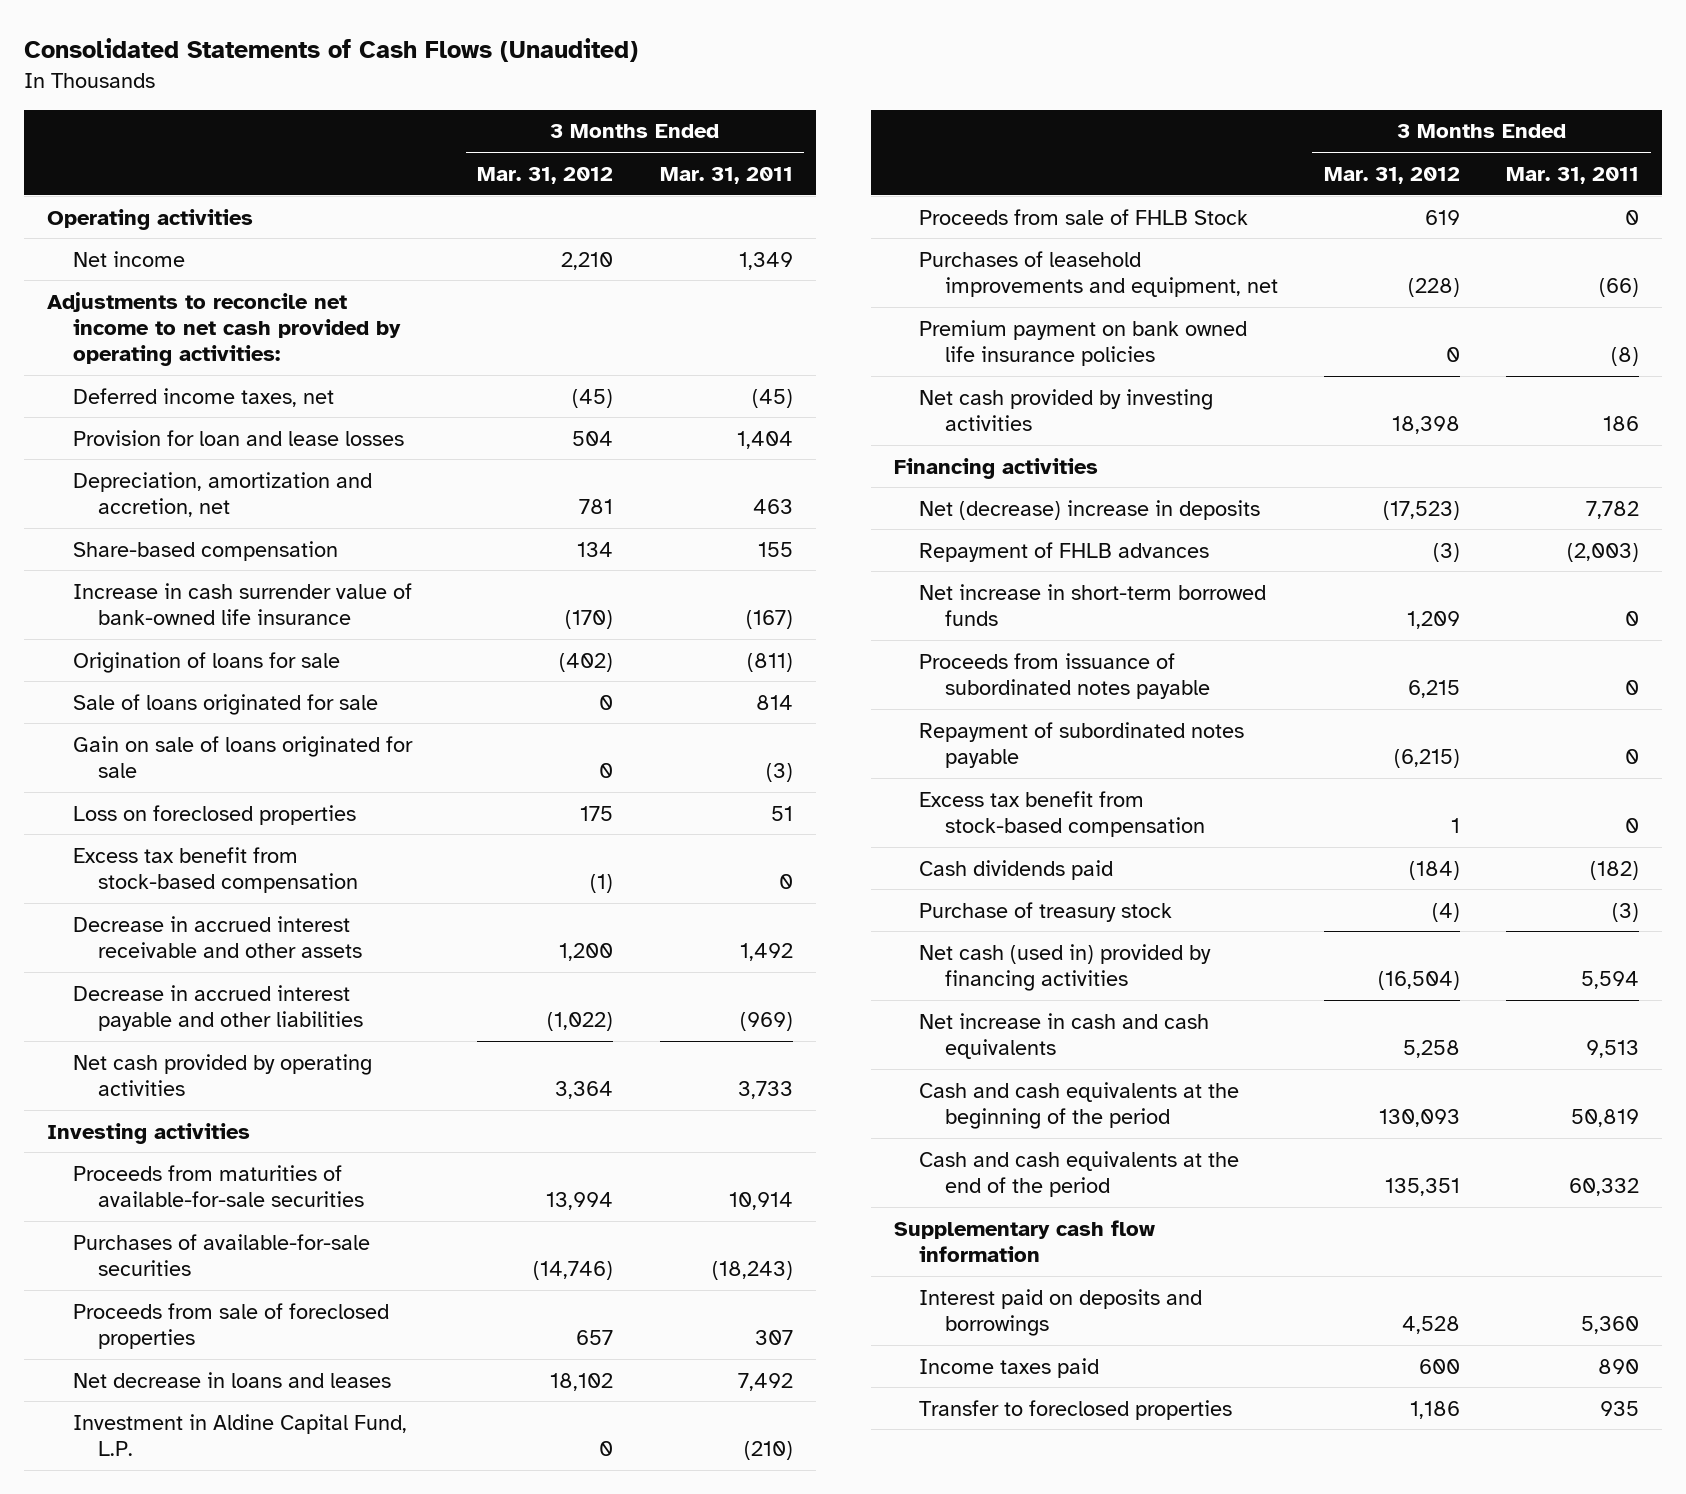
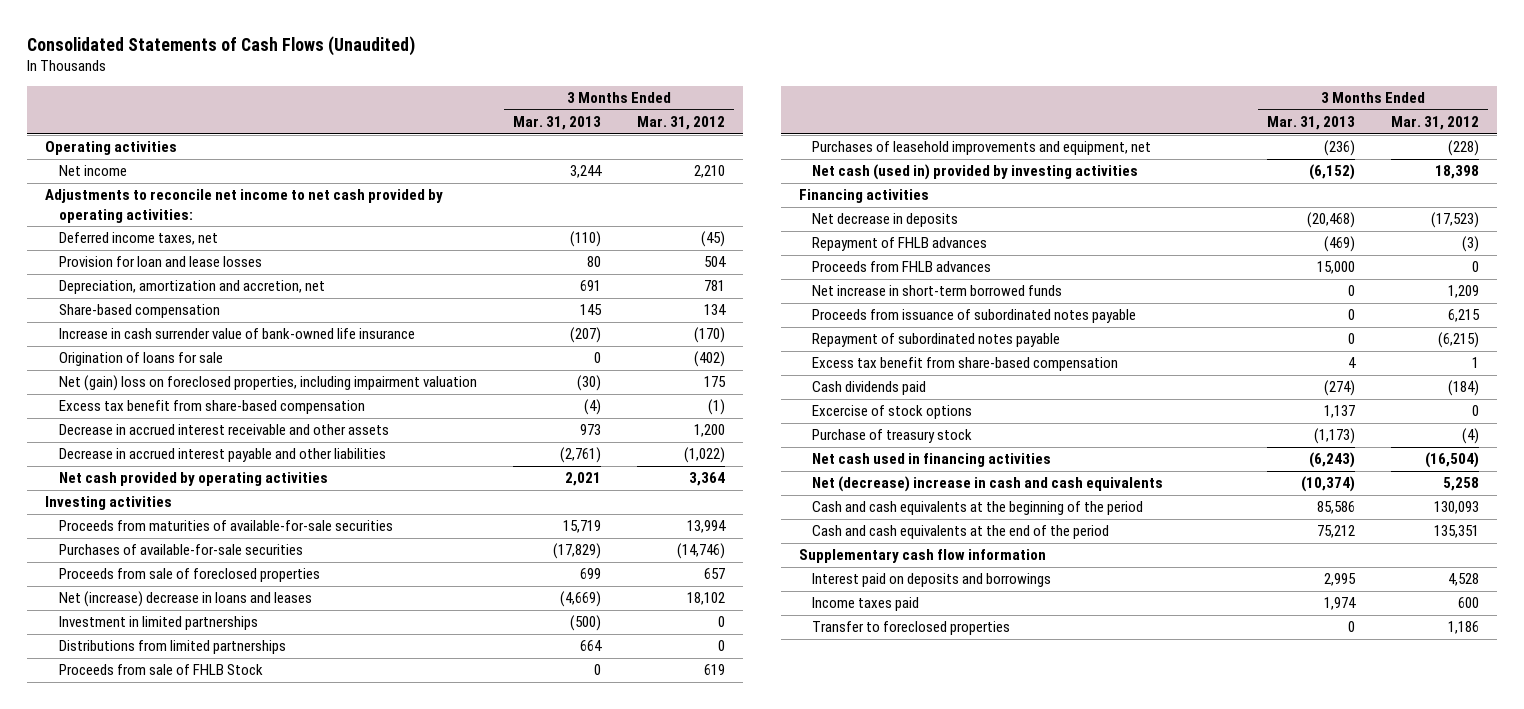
- | 3 Months Ended Mar. 31, 2012 | 3 Months Ended Mar. 31, 2011
+ | 3 Months Ended Mar. 31, 2013 | 3 Months Ended Mar. 31, 2012
- Sale of loans originated for sale | 0 | 814
- Gain on sale of loans originated for sale | 0 | (3)
- Loss on foreclosed properties | 175 | 51
- Excess tax benefit from stock-based compensation | (1) | 0
+ Net (gain) loss on foreclosed properties, including impairment valuation | (30) | 175
+ Excess tax benefit from share-based compensation | (4) | (1)
- Net decrease in loans and leases | 18,102 | 7,492
- Investment in Aldine Capital Fund, L.P. | 0 | (210)
+ Net (increase) decrease in loans and leases | (4,669) | 18,102
+ Investment in limited partnerships | (500) | 0
+ Distributions from limited partnerships | 664 | 0
- Premium payment on bank owned life insurance policies | 0 | (8)
- Net cash provided by investing activities | 18,398 | 186
+ Net cash (used in) provided by investing activities | (6,152) | 18,398
- Net (decrease) increase in deposits | (17,523) | 7,782
+ Net decrease in deposits | (20,468) | (17,523)
+ Proceeds from FHLB advances | 15,000 | 0
- Excess tax benefit from stock-based compensation | 1 | 0
+ Excess tax benefit from share-based compensation | 4 | 1
+ Excercise of stock options | 1,137 | 0
- Net cash (used in) provided by financing activities | (16,504) | 5,594
- Net increase in cash and cash equivalents | 5,258 | 9,513
+ Net cash used in financing activities | (6,243) | (16,504)
+ Net (decrease) increase in cash and cash equivalents | (10,374) | 5,258

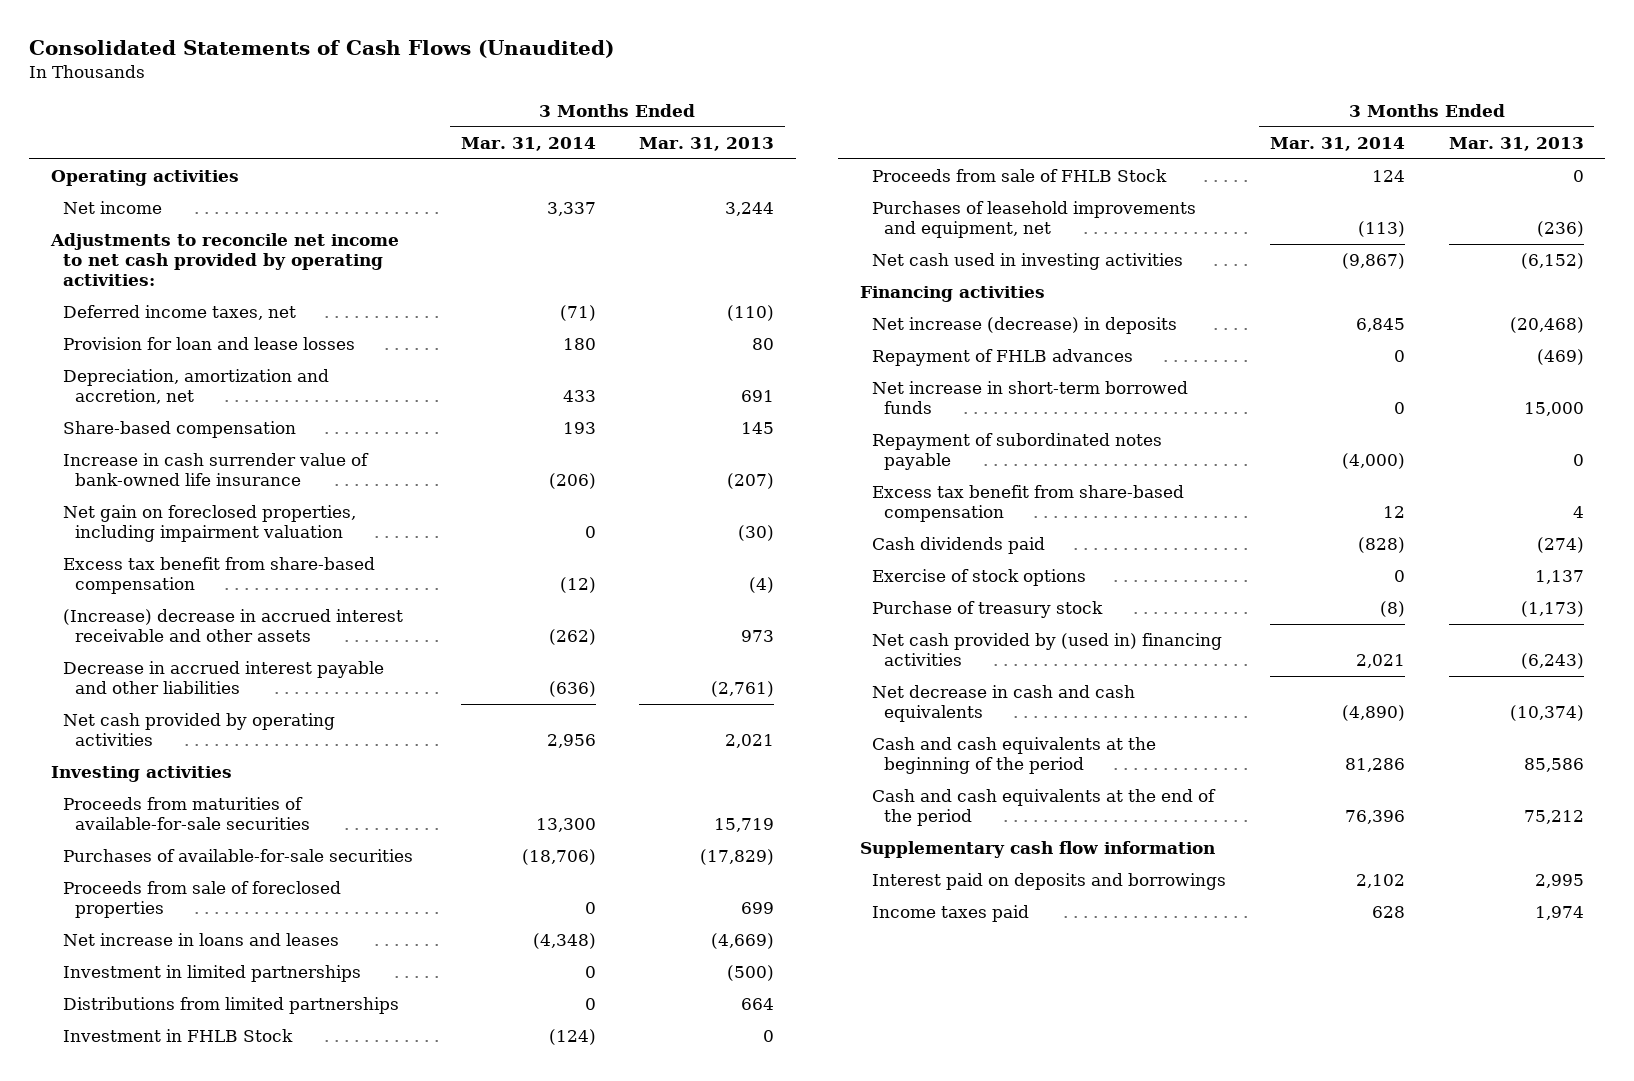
- | 3 Months Ended Mar. 31, 2013 | 3 Months Ended Mar. 31, 2012
+ | 3 Months Ended Mar. 31, 2014 | 3 Months Ended Mar. 31, 2013
- Origination of loans for sale | 0 | (402)
- Net (gain) loss on foreclosed properties, including impairment valuation | (30) | 175
+ Net gain on foreclosed properties, including impairment valuation | 0 | (30)
- Decrease in accrued interest receivable and other assets | 973 | 1,200
+ (Increase) decrease in accrued interest receivable and other assets | (262) | 973
- Net (increase) decrease in loans and leases | (4,669) | 18,102
+ Net increase in loans and leases | (4,348) | (4,669)
+ Investment in FHLB Stock | (124) | 0
- Net cash (used in) provided by investing activities | (6,152) | 18,398
+ Net cash used in investing activities | (9,867) | (6,152)
- Net decrease in deposits | (20,468) | (17,523)
+ Net increase (decrease) in deposits | 6,845 | (20,468)
- Proceeds from FHLB advances | 15,000 | 0
- Net increase in short-term borrowed funds | 0 | 1,209
- Proceeds from issuance of subordinated notes payable | 0 | 6,215
+ Net increase in short-term borrowed funds | 0 | 15,000
- Excercise of stock options | 1,137 | 0
+ Exercise of stock options | 0 | 1,137
- Net cash used in financing activities | (6,243) | (16,504)
- Net (decrease) increase in cash and cash equivalents | (10,374) | 5,258
+ Net cash provided by (used in) financing activities | 2,021 | (6,243)
+ Net decrease in cash and cash equivalents | (4,890) | (10,374)
- Transfer to foreclosed properties | 0 | 1,186

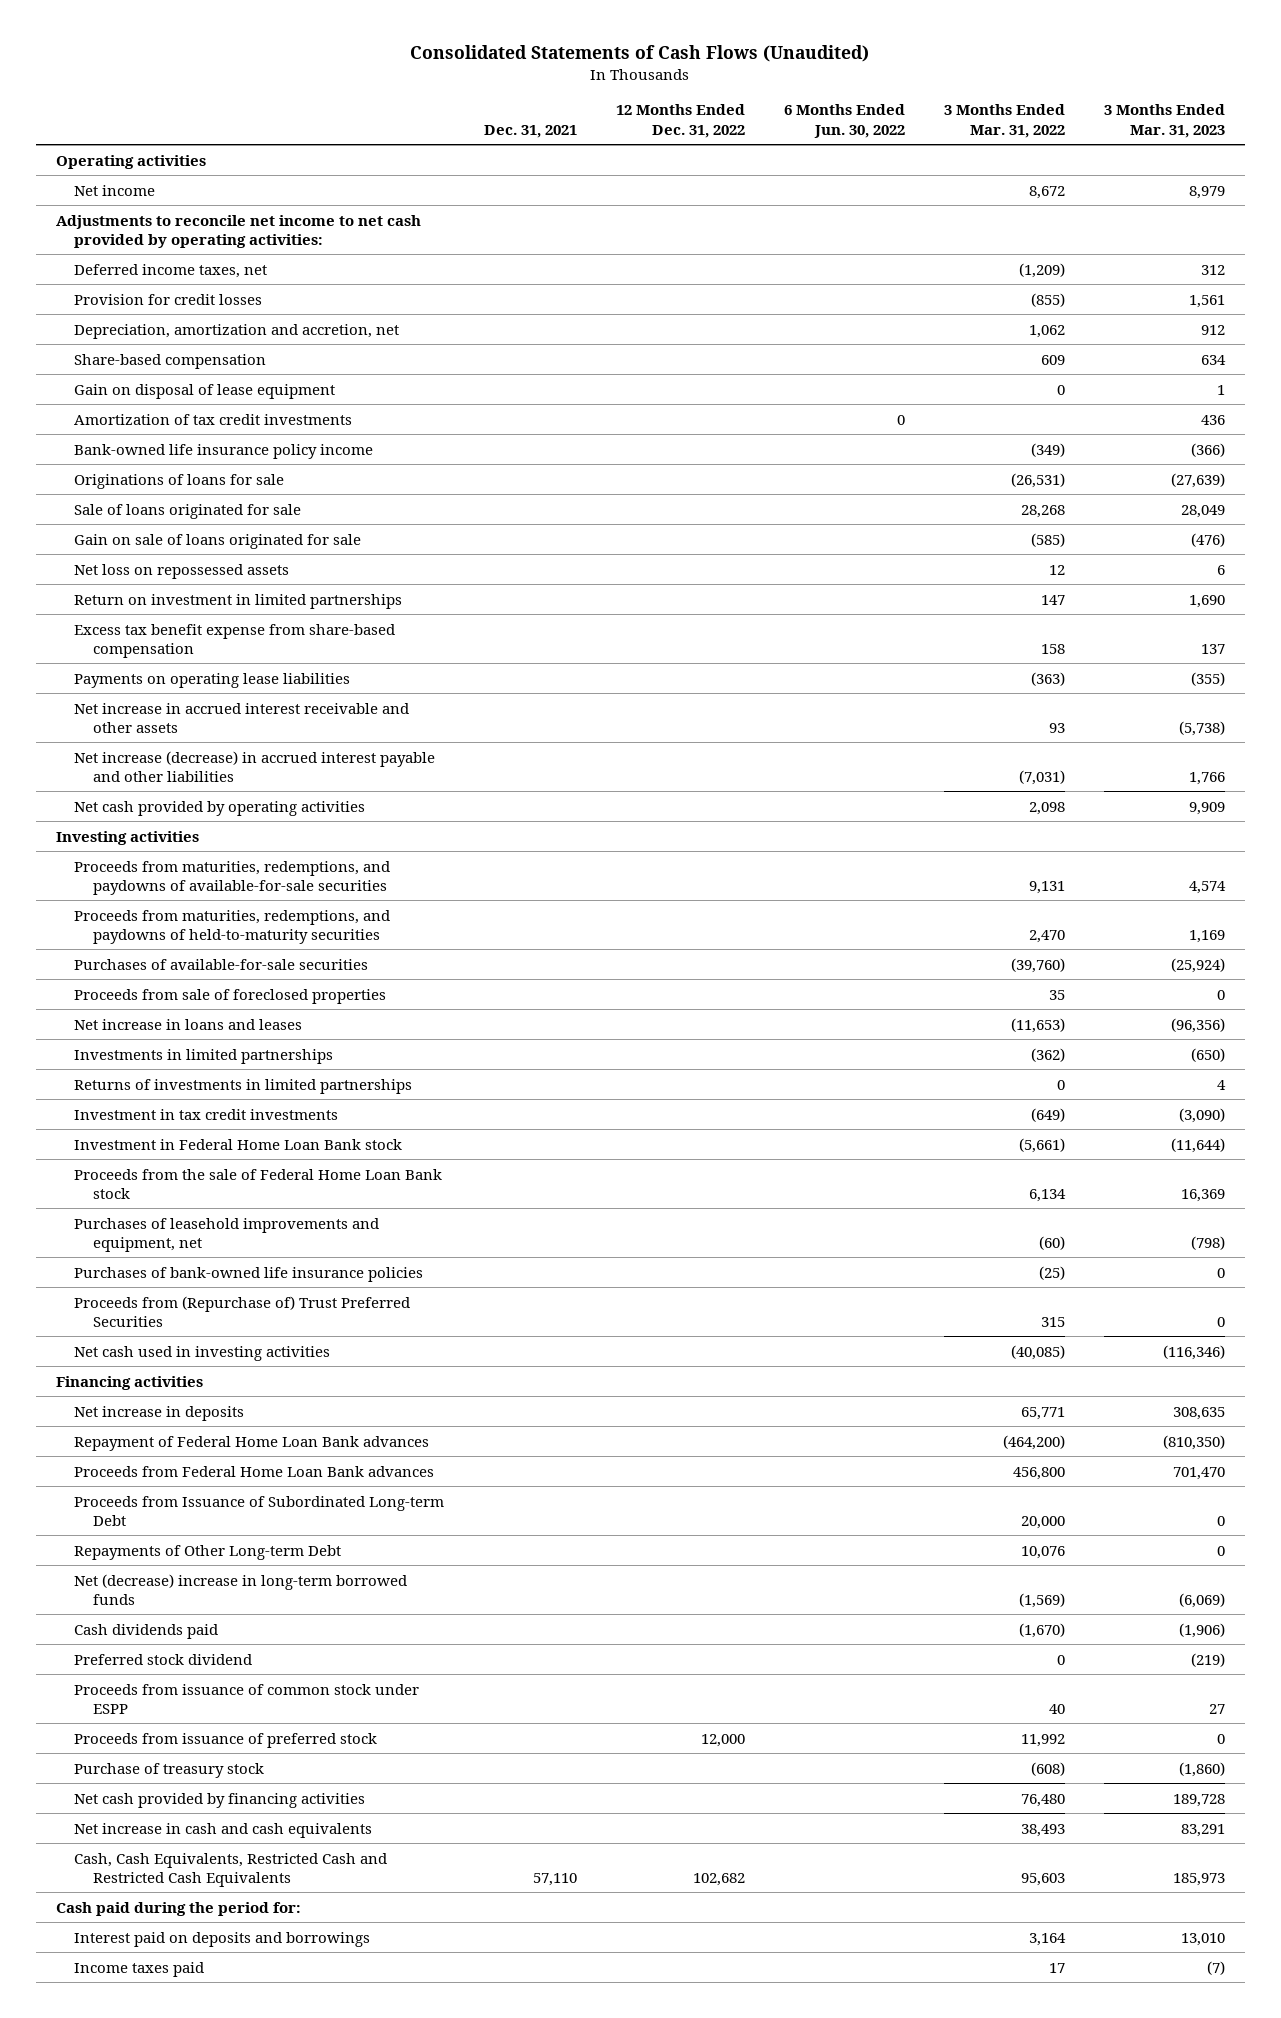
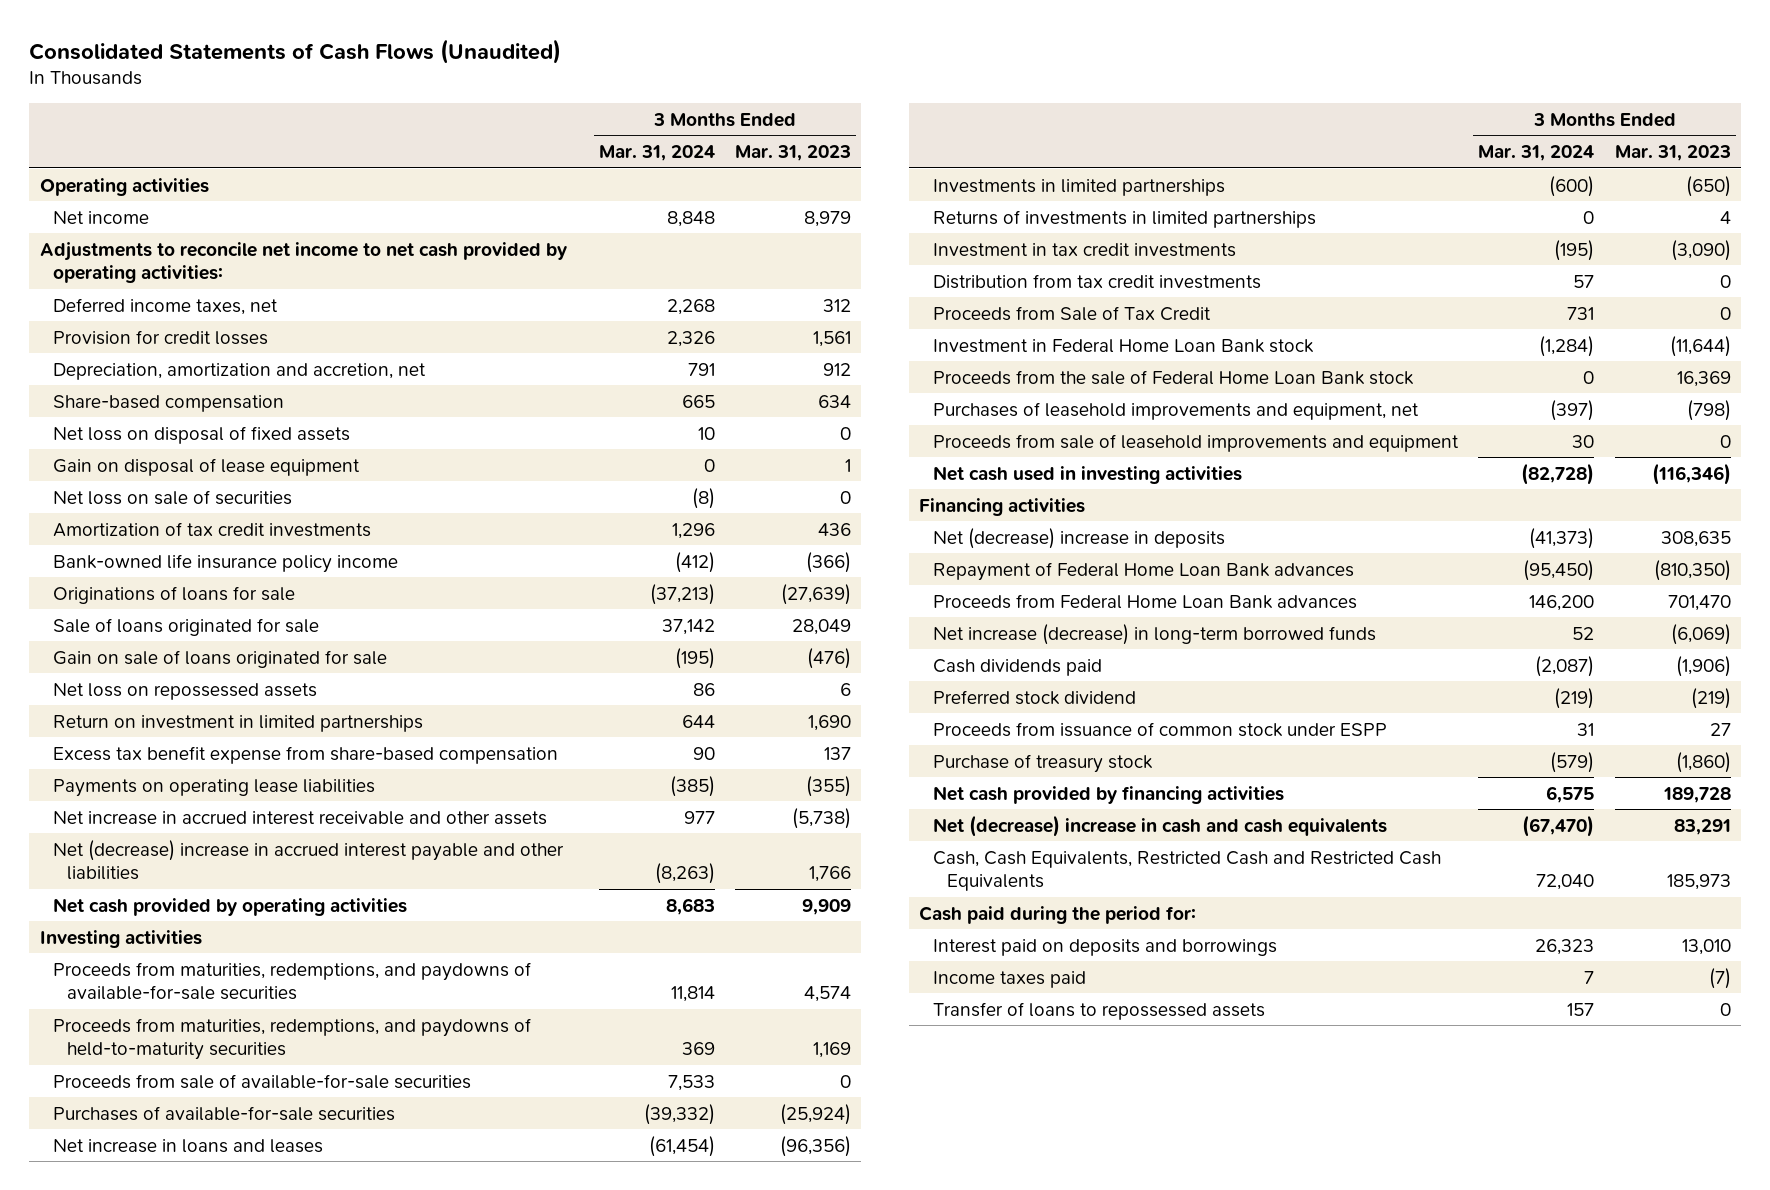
- | Dec. 31, 2021 | 12 Months Ended Dec. 31, 2022 | 6 Months Ended Jun. 30, 2022 | 3 Months Ended Mar. 31, 2022 | 3 Months Ended Mar. 31, 2023
+ | 3 Months Ended Mar. 31, 2024 | 3 Months Ended Mar. 31, 2023
+ Net loss on disposal of fixed assets | 10 | 0
+ Net loss on sale of securities | (8) | 0
- Net increase (decrease) in accrued interest payable and other liabilities | | | | (7,031) | 1,766
+ Net (decrease) increase in accrued interest payable and other liabilities | (8,263) | 1,766
+ Proceeds from sale of available-for-sale securities | 7,533 | 0
- Proceeds from sale of foreclosed properties | | | | 35 | 0
+ Distribution from tax credit investments | 57 | 0
+ Proceeds from Sale of Tax Credit | 731 | 0
- Purchases of bank-owned life insurance policies | | | | (25) | 0
- Proceeds from (Repurchase of) Trust Preferred Securities | | | | 315 | 0
+ Proceeds from sale of leasehold improvements and equipment | 30 | 0
- Net increase in deposits | | | | 65,771 | 308,635
+ Net (decrease) increase in deposits | (41,373) | 308,635
- Proceeds from Issuance of Subordinated Long-term Debt | | | | 20,000 | 0
- Repayments of Other Long-term Debt | | | | 10,076 | 0
- Net (decrease) increase in long-term borrowed funds | | | | (1,569) | (6,069)
+ Net increase (decrease) in long-term borrowed funds | 52 | (6,069)
- Proceeds from issuance of preferred stock | | 12,000 | | 11,992 | 0
- Net increase in cash and cash equivalents | | | | 38,493 | 83,291
+ Net (decrease) increase in cash and cash equivalents | (67,470) | 83,291
+ Transfer of loans to repossessed assets | 157 | 0

